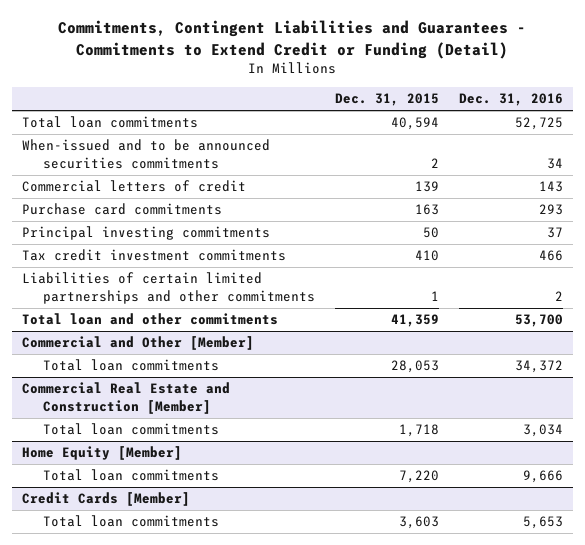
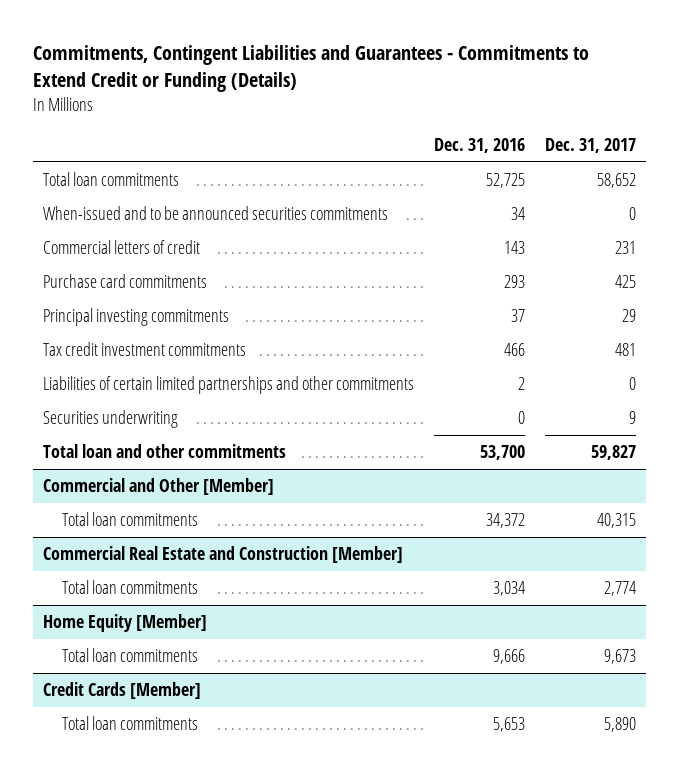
- Commitments, Contingent Liabilities and Guarantees - Commitments to Extend Credit or Funding (Detail)
+ Commitments, Contingent Liabilities and Guarantees - Commitments to Extend Credit or Funding (Details)
- | Dec. 31, 2015 | Dec. 31, 2016
+ | Dec. 31, 2016 | Dec. 31, 2017
+ Securities underwriting | 0 | 9

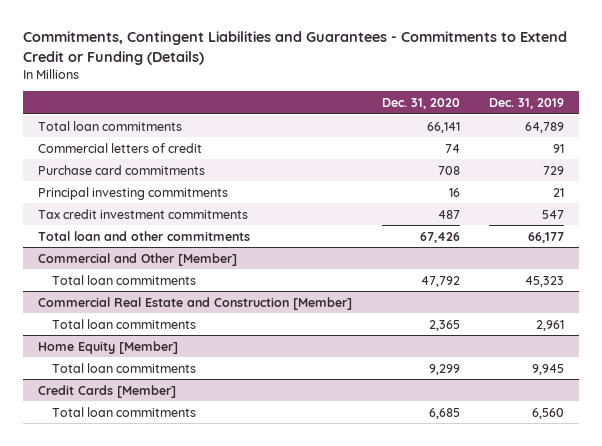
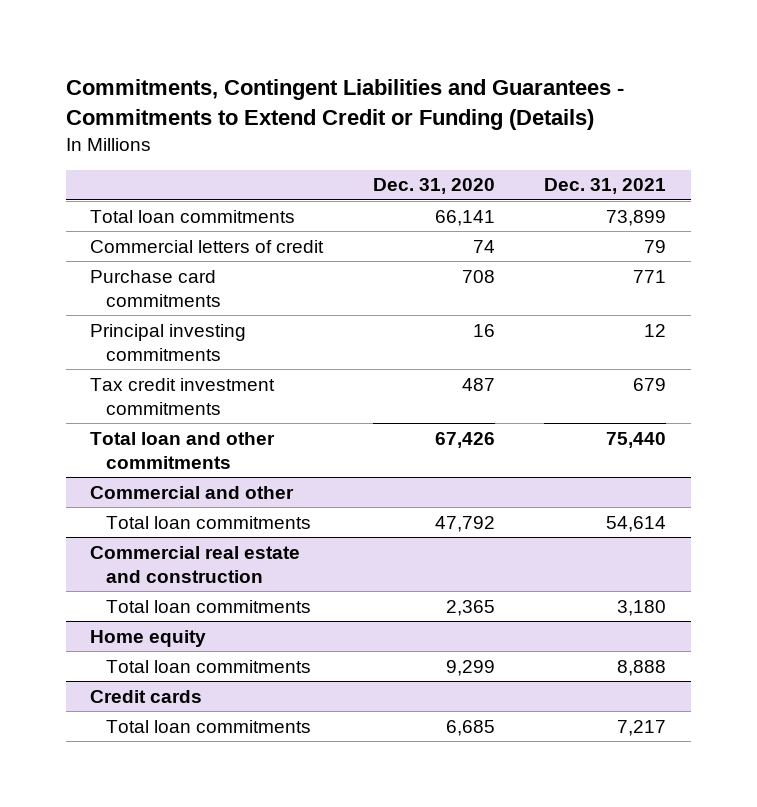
- | Dec. 31, 2020 | Dec. 31, 2019
+ | Dec. 31, 2020 | Dec. 31, 2021
- Commercial and Other [Member]
+ Commercial and other
- Commercial Real Estate and Construction [Member]
+ Commercial real estate and construction
- Home Equity [Member]
+ Home equity
- Credit Cards [Member]
+ Credit cards

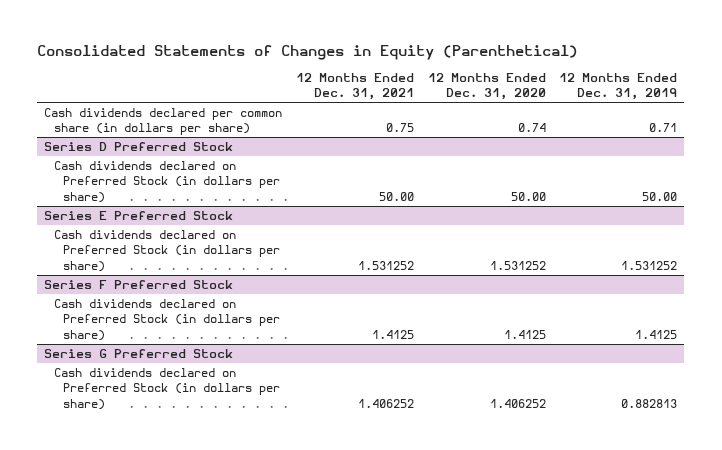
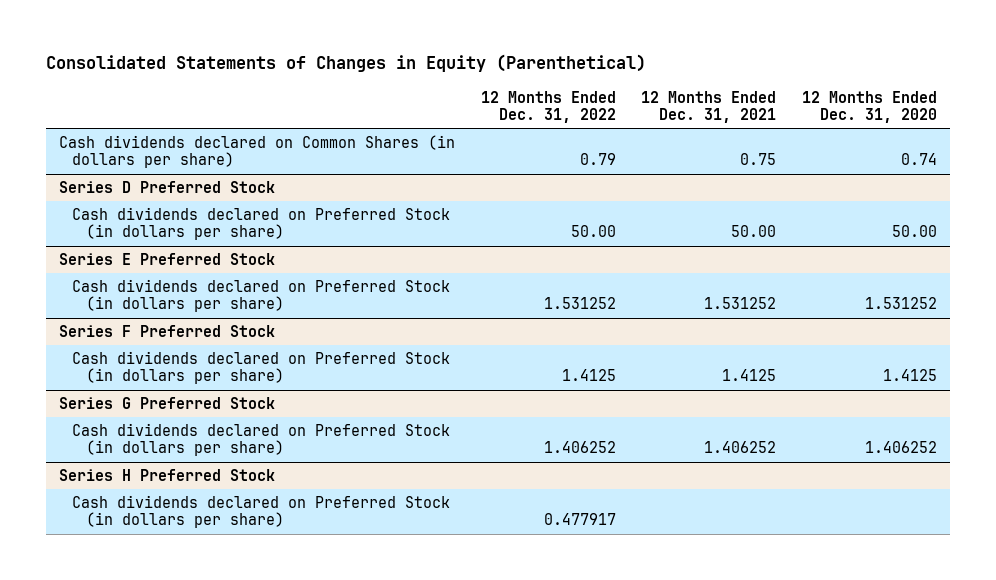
- | 12 Months Ended Dec. 31, 2021 | 12 Months Ended Dec. 31, 2020 | 12 Months Ended Dec. 31, 2019
+ | 12 Months Ended Dec. 31, 2022 | 12 Months Ended Dec. 31, 2021 | 12 Months Ended Dec. 31, 2020
- Cash dividends declared per common share (in dollars per share) | 0.75 | 0.74 | 0.71
+ Cash dividends declared on Common Shares (in dollars per share) | 0.79 | 0.75 | 0.74
+ Series H Preferred Stock
+ Cash dividends declared on Preferred Stock (in dollars per share) | 0.477917 | |

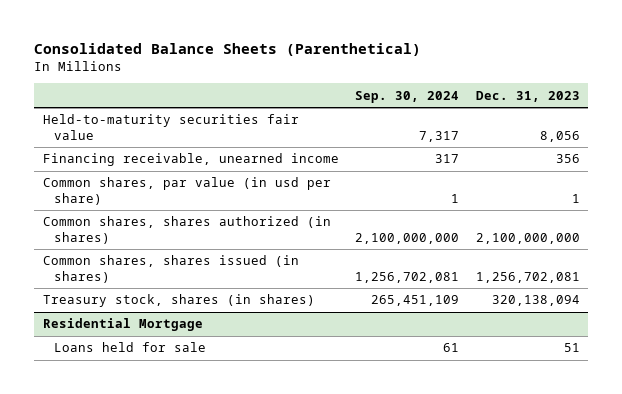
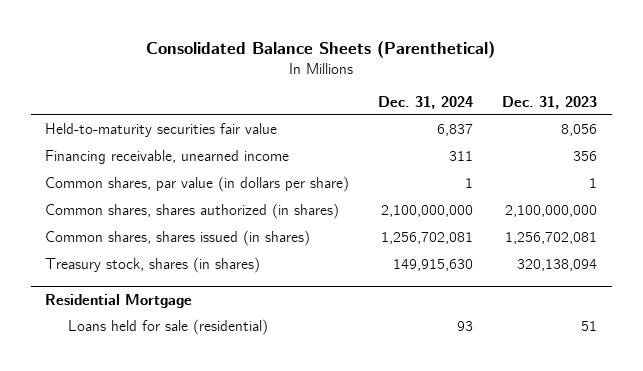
- | Sep. 30, 2024 | Dec. 31, 2023
+ | Dec. 31, 2024 | Dec. 31, 2023
- Common shares, par value (in usd per share) | 1 | 1
+ Common shares, par value (in dollars per share) | 1 | 1
@ Residential Mortgage
- Loans held for sale | 61 | 51
+ Loans held for sale (residential) | 93 | 51

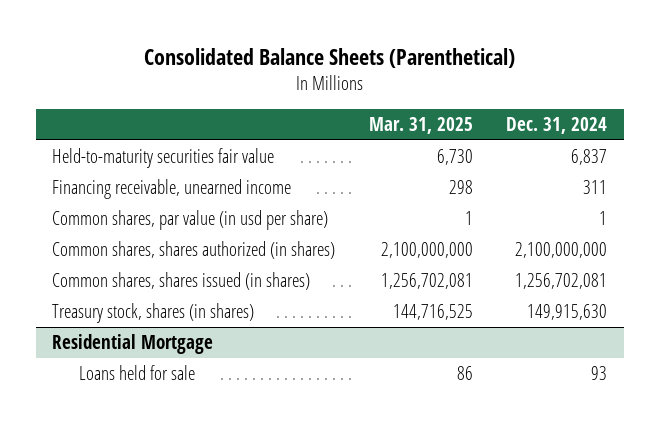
- | Dec. 31, 2024 | Dec. 31, 2023
+ | Mar. 31, 2025 | Dec. 31, 2024
- Common shares, par value (in dollars per share) | 1 | 1
+ Common shares, par value (in usd per share) | 1 | 1
@ Residential Mortgage
- Loans held for sale (residential) | 93 | 51
+ Loans held for sale | 86 | 93

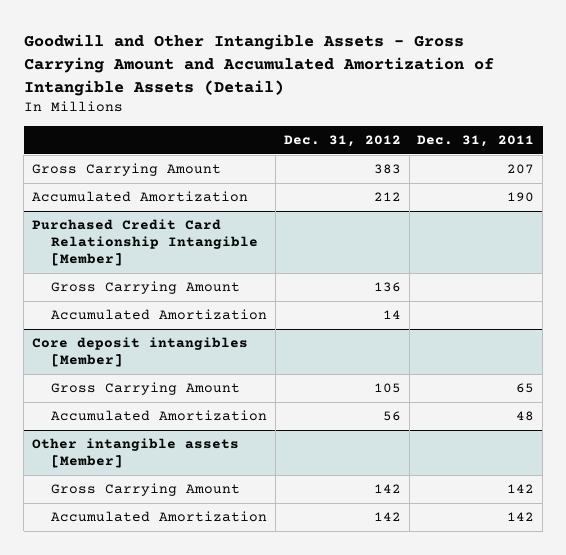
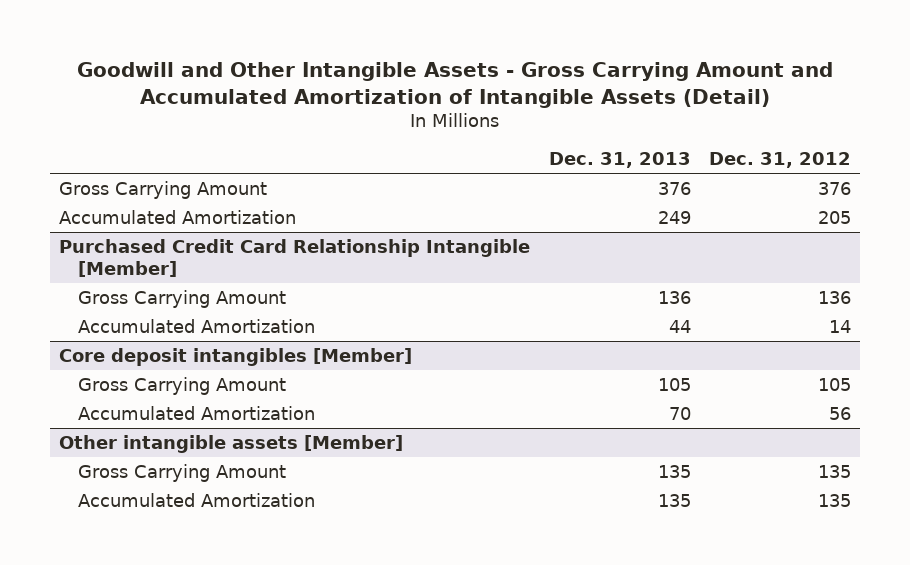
- | Dec. 31, 2012 | Dec. 31, 2011
+ | Dec. 31, 2013 | Dec. 31, 2012
- Gross Carrying Amount | 383 | 207
- Accumulated Amortization | 212 | 190
+ Gross Carrying Amount | 376 | 376
+ Accumulated Amortization | 249 | 205
@ Other intangible assets [Member]
- Gross Carrying Amount | 142 | 142
- Accumulated Amortization | 142 | 142
+ Gross Carrying Amount | 135 | 135
+ Accumulated Amortization | 135 | 135

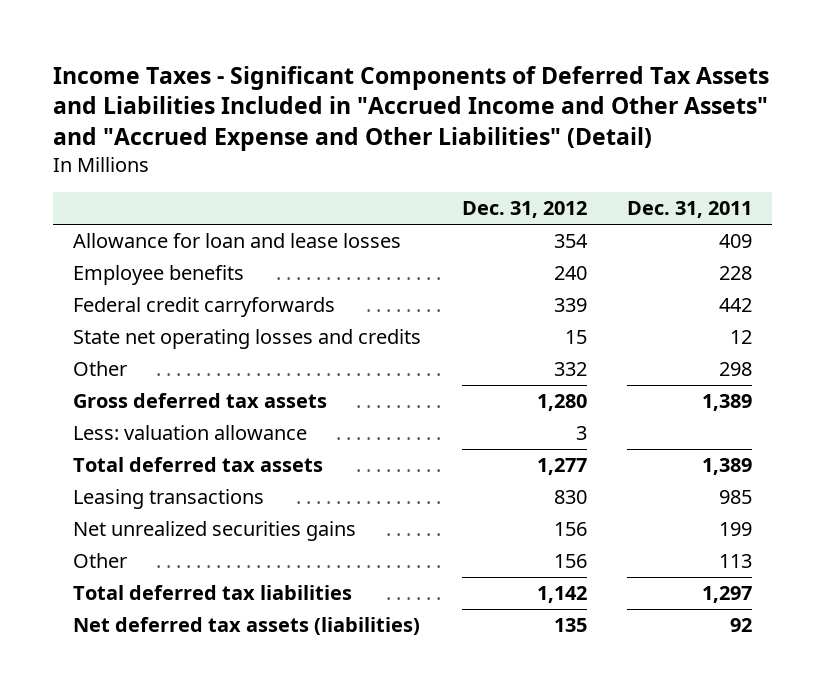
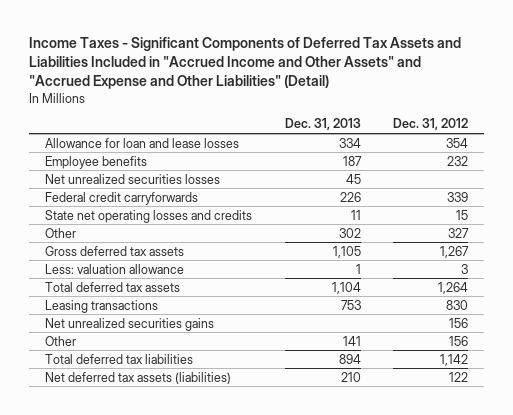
- | Dec. 31, 2012 | Dec. 31, 2011
+ | Dec. 31, 2013 | Dec. 31, 2012
- Employee benefits | 240 | 228
+ Employee benefits | 187 | 232
+ Net unrealized securities losses | 45 |
- Other | 332 | 298
- Gross deferred tax assets | 1,280 | 1,389
+ Other | 302 | 327
+ Gross deferred tax assets | 1,105 | 1,267
- Total deferred tax assets | 1,277 | 1,389
+ Total deferred tax assets | 1,104 | 1,264
- Net deferred tax assets (liabilities) | 135 | 92
+ Net deferred tax assets (liabilities) | 210 | 122

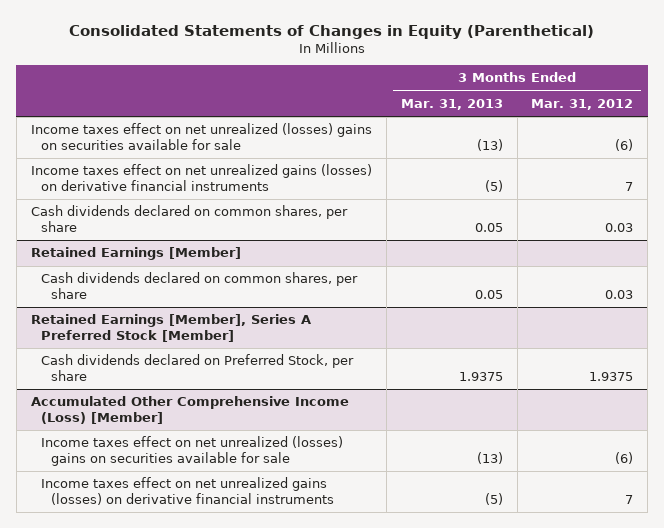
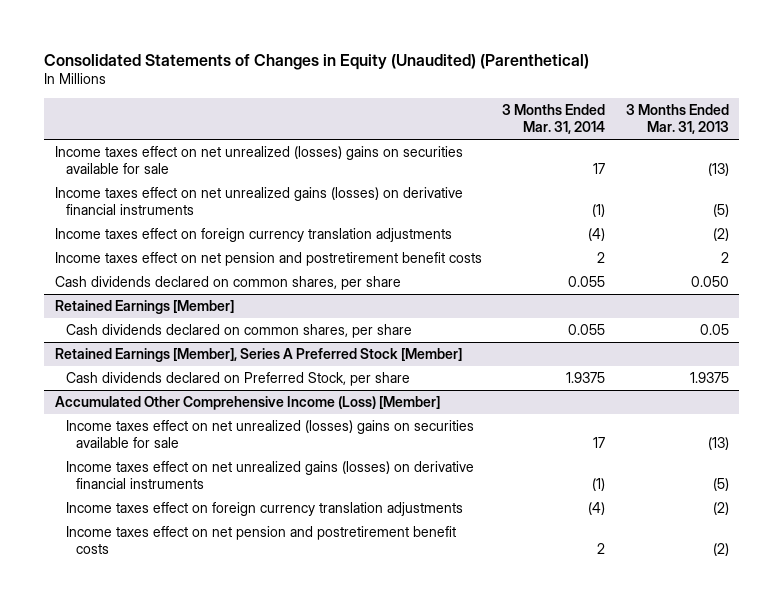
- Consolidated Statements of Changes in Equity (Parenthetical)
+ Consolidated Statements of Changes in Equity (Unaudited) (Parenthetical)
- | 3 Months Ended Mar. 31, 2013 | 3 Months Ended Mar. 31, 2012
+ | 3 Months Ended Mar. 31, 2014 | 3 Months Ended Mar. 31, 2013
- Cash dividends declared on common shares, per share | 0.05 | 0.03
+ Income taxes effect on foreign currency translation adjustments | (4) | (2)
+ Income taxes effect on net pension and postretirement benefit costs | 2 | 2
+ Cash dividends declared on common shares, per share | 0.055 | 0.050
@ Accumulated Other Comprehensive Income (Loss) [Member]
+ Income taxes effect on foreign currency translation adjustments | (4) | (2)
+ Income taxes effect on net pension and postretirement benefit costs | 2 | (2)

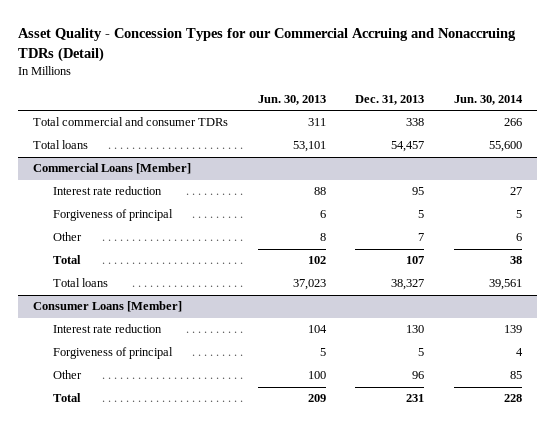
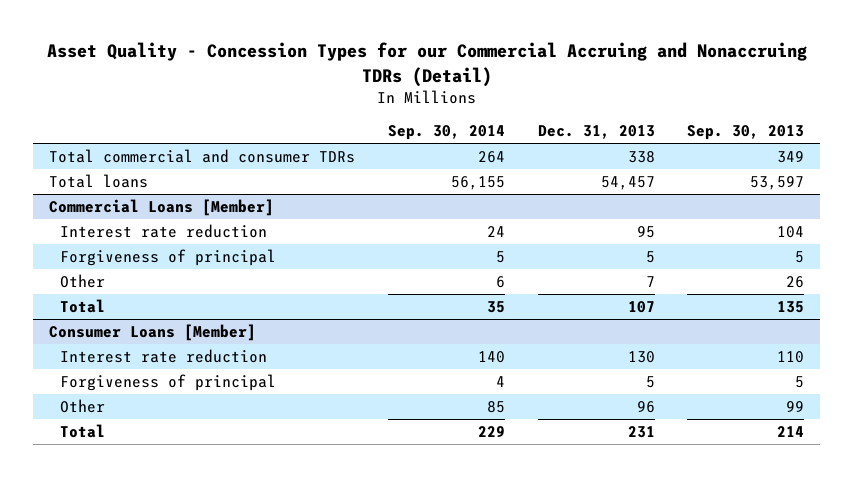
- | Jun. 30, 2013 | Dec. 31, 2013 | Jun. 30, 2014
+ | Sep. 30, 2014 | Dec. 31, 2013 | Sep. 30, 2013
@ Commercial Loans [Member]
- Total loans | 37,023 | 38,327 | 39,561

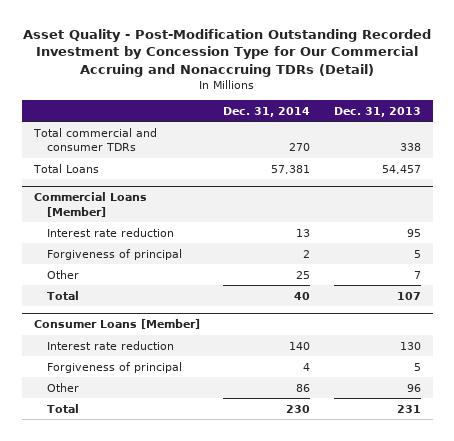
- Asset Quality - Concession Types for our Commercial Accruing and Nonaccruing TDRs (Detail)
+ Asset Quality - Post-Modification Outstanding Recorded Investment by Concession Type for Our Commercial Accruing and Nonaccruing TDRs (Detail)
- | Sep. 30, 2014 | Dec. 31, 2013 | Sep. 30, 2013
+ | Dec. 31, 2014 | Dec. 31, 2013
- Total loans | 56,155 | 54,457 | 53,597
+ Total Loans | 57,381 | 54,457

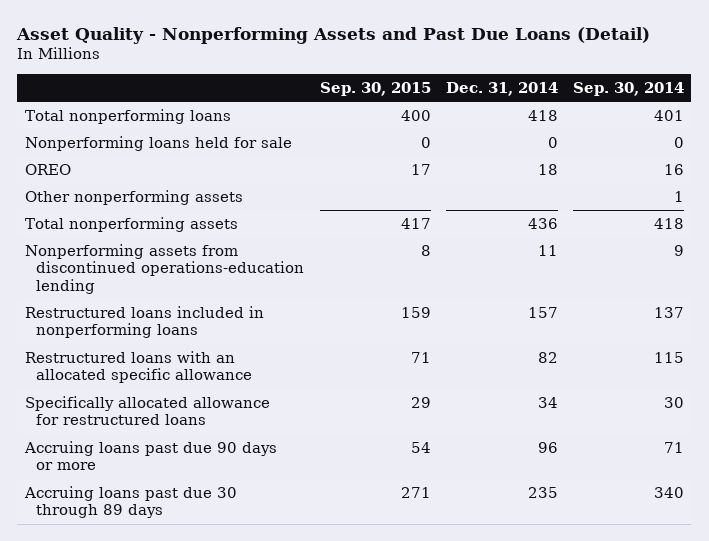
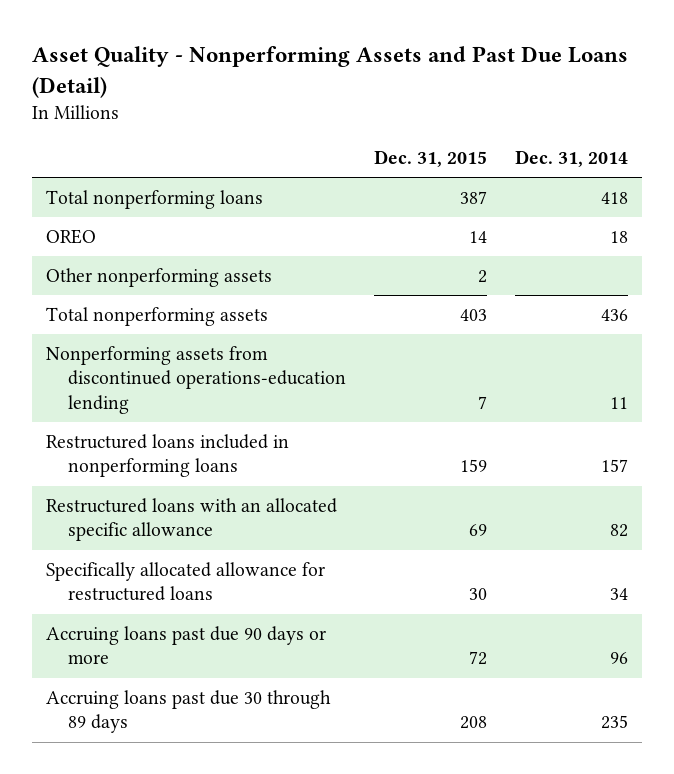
- | Sep. 30, 2015 | Dec. 31, 2014 | Sep. 30, 2014
+ | Dec. 31, 2015 | Dec. 31, 2014
- Nonperforming loans held for sale | 0 | 0 | 0

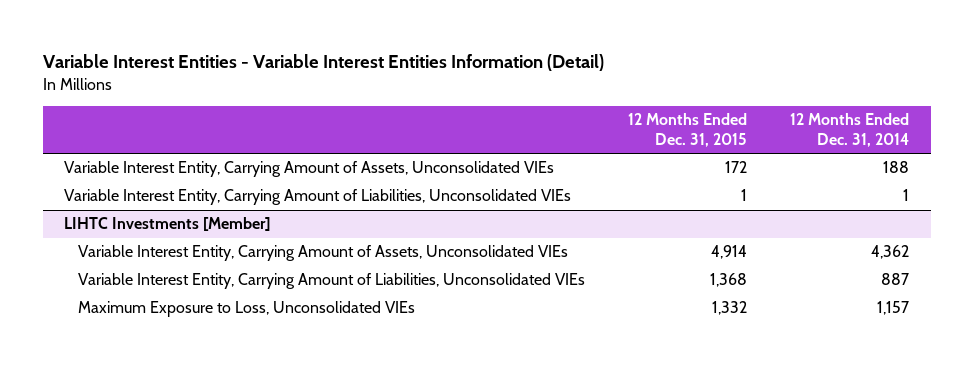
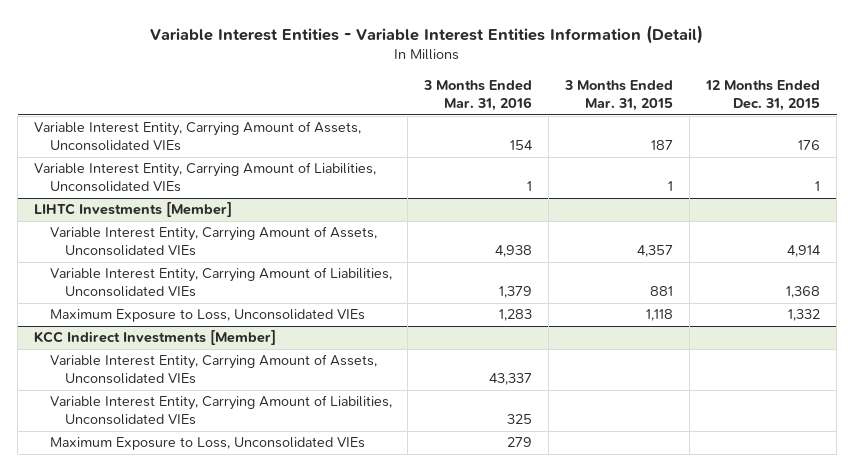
- | 12 Months Ended Dec. 31, 2015 | 12 Months Ended Dec. 31, 2014
+ | 3 Months Ended Mar. 31, 2016 | 3 Months Ended Mar. 31, 2015 | 12 Months Ended Dec. 31, 2015
- Variable Interest Entity, Carrying Amount of Assets, Unconsolidated VIEs | 172 | 188
+ Variable Interest Entity, Carrying Amount of Assets, Unconsolidated VIEs | 154 | 187 | 176
+ KCC Indirect Investments [Member]
+ Variable Interest Entity, Carrying Amount of Assets, Unconsolidated VIEs | 43,337 | |
+ Variable Interest Entity, Carrying Amount of Liabilities, Unconsolidated VIEs | 325 | |
+ Maximum Exposure to Loss, Unconsolidated VIEs | 279 | |

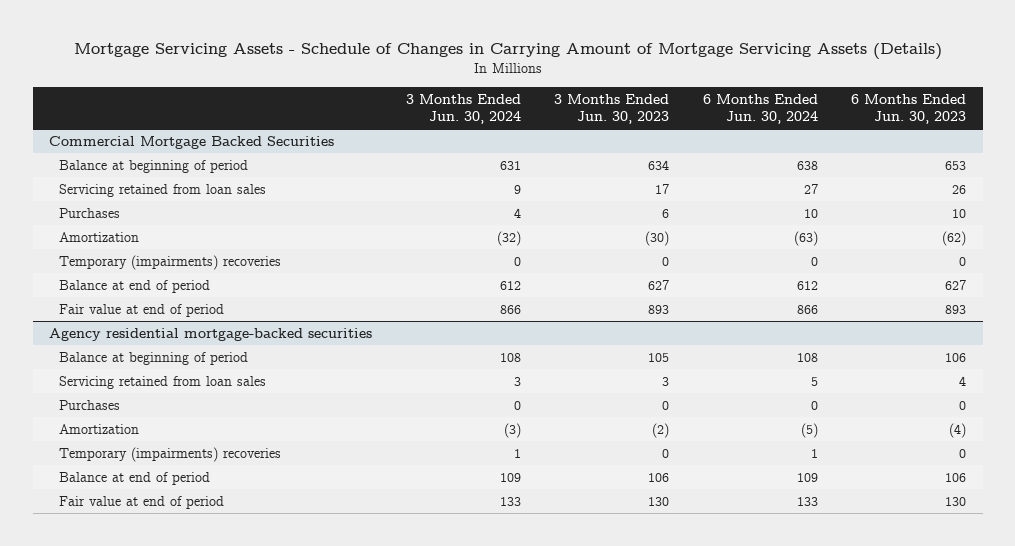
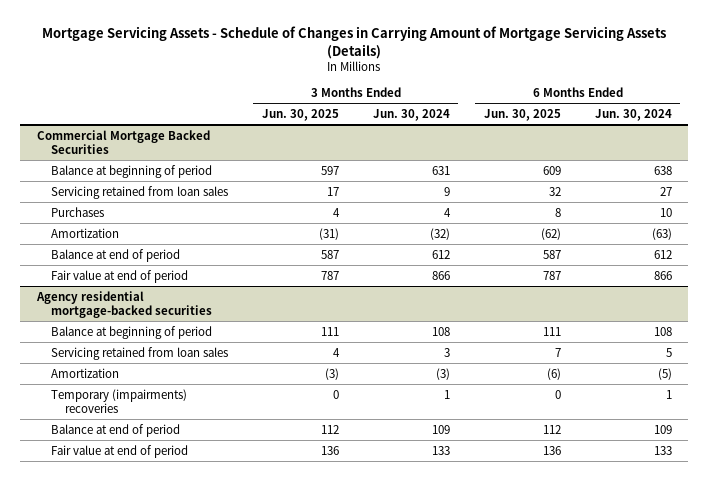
- | 3 Months Ended Jun. 30, 2024 | 3 Months Ended Jun. 30, 2023 | 6 Months Ended Jun. 30, 2024 | 6 Months Ended Jun. 30, 2023
+ | 3 Months Ended Jun. 30, 2025 | 3 Months Ended Jun. 30, 2024 | 6 Months Ended Jun. 30, 2025 | 6 Months Ended Jun. 30, 2024
@ Commercial Mortgage Backed Securities
- Temporary (impairments) recoveries | 0 | 0 | 0 | 0
@ Agency residential mortgage-backed securities
- Purchases | 0 | 0 | 0 | 0

